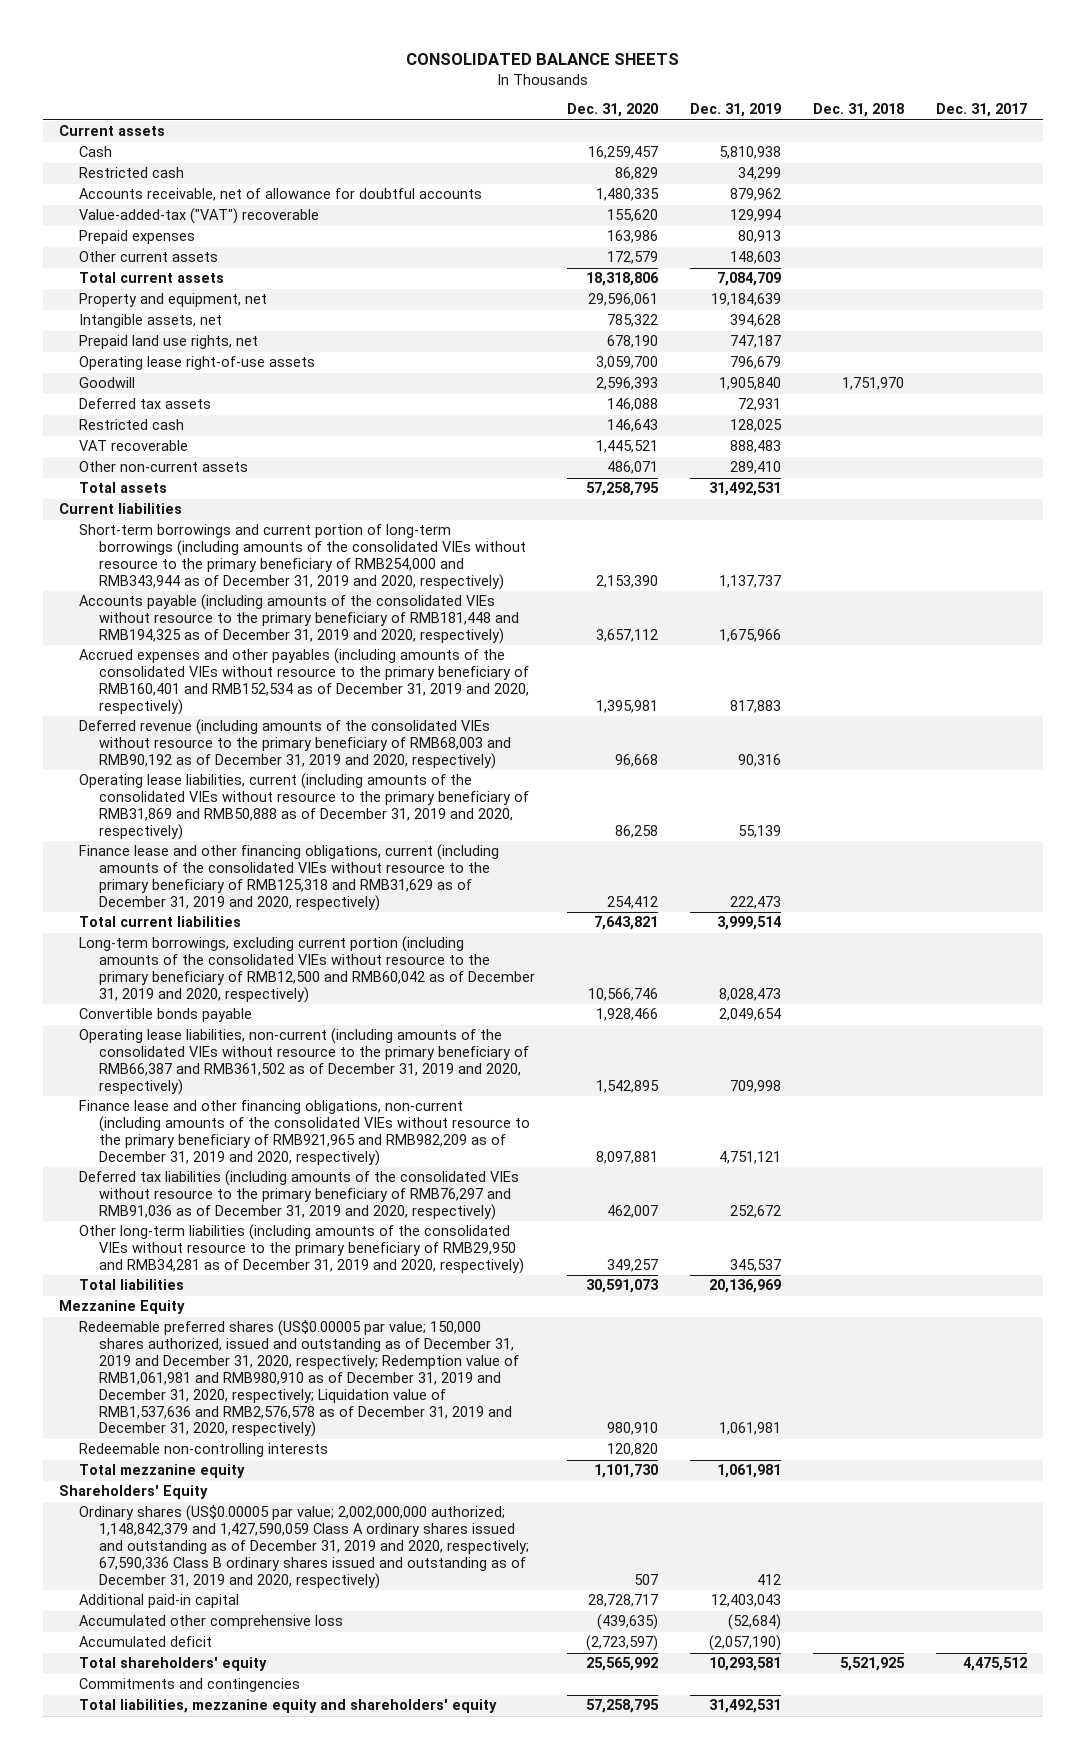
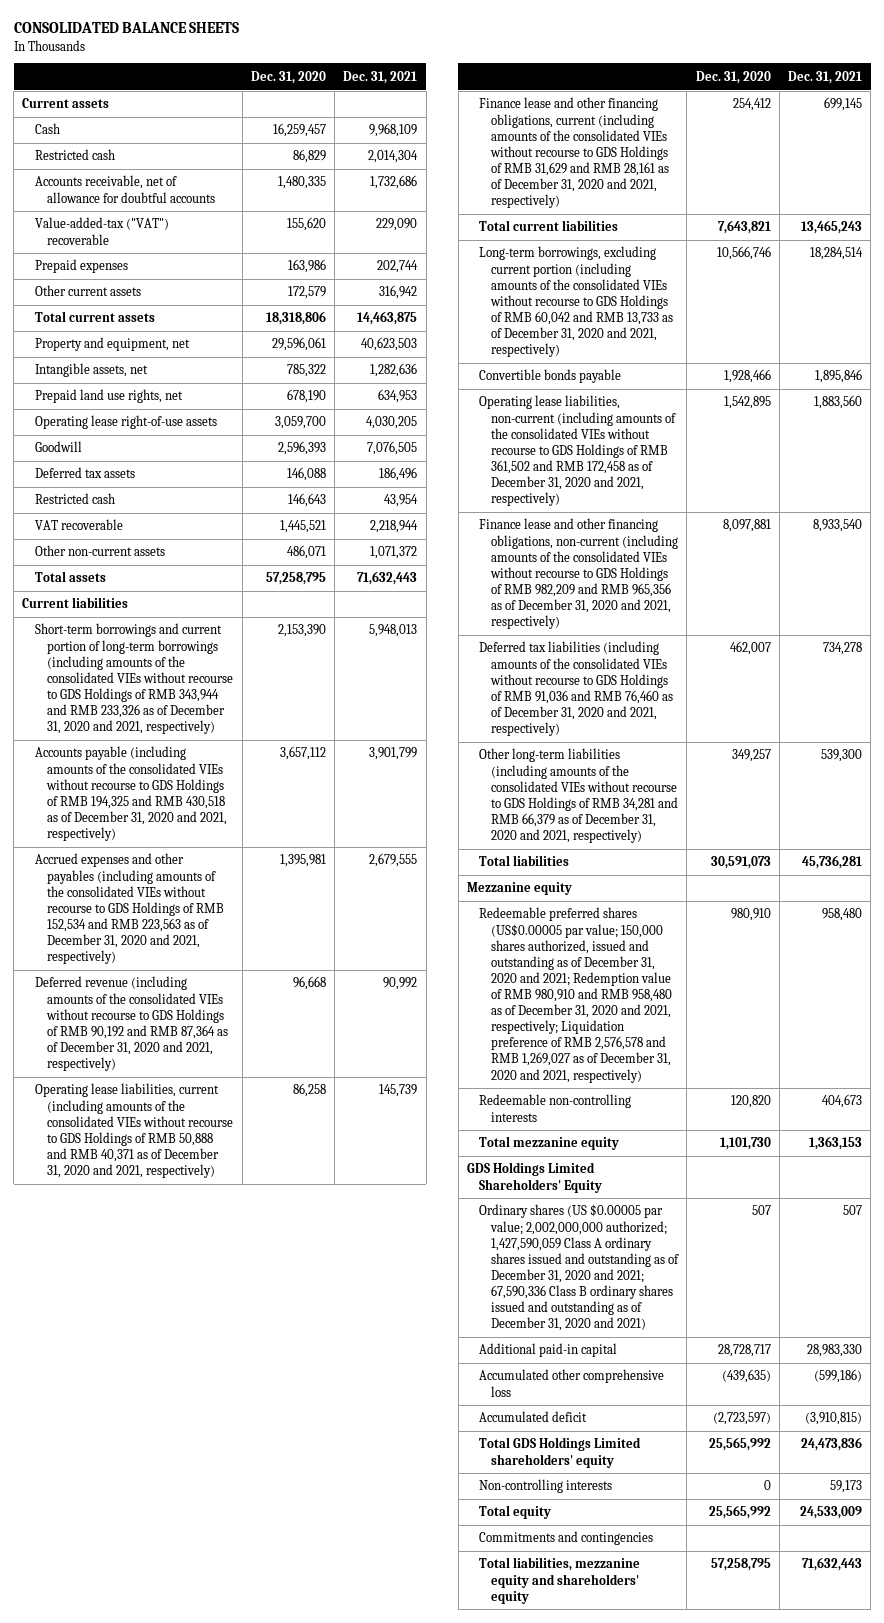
- | Dec. 31, 2020 | Dec. 31, 2019 | Dec. 31, 2018 | Dec. 31, 2017
+ | Dec. 31, 2020 | Dec. 31, 2021
- Short-term borrowings and current portion of long-term borrowings (including amounts of the consolidated VIEs without resource to the primary beneficiary of RMB254,000 and RMB343,944 as of December 31, 2019 and 2020, respectively) | 2,153,390 | 1,137,737 | |
- Accounts payable (including amounts of the consolidated VIEs without resource to the primary beneficiary of RMB181,448 and RMB194,325 as of December 31, 2019 and 2020, respectively) | 3,657,112 | 1,675,966 | |
- Accrued expenses and other payables (including amounts of the consolidated VIEs without resource to the primary beneficiary of RMB160,401 and RMB152,534 as of December 31, 2019 and 2020, respectively) | 1,395,981 | 817,883 | |
- Deferred revenue (including amounts of the consolidated VIEs without resource to the primary beneficiary of RMB68,003 and RMB90,192 as of December 31, 2019 and 2020, respectively) | 96,668 | 90,316 | |
- Operating lease liabilities, current (including amounts of the consolidated VIEs without resource to the primary beneficiary of RMB31,869 and RMB50,888 as of December 31, 2019 and 2020, respectively) | 86,258 | 55,139 | |
- Finance lease and other financing obligations, current (including amounts of the consolidated VIEs without resource to the primary beneficiary of RMB125,318 and RMB31,629 as of December 31, 2019 and 2020, respectively) | 254,412 | 222,473 | |
+ Short-term borrowings and current portion of long-term borrowings (including amounts of the consolidated VIEs without recourse to GDS Holdings of RMB 343,944 and RMB 233,326 as of December 31, 2020 and 2021, respectively) | 2,153,390 | 5,948,013
+ Accounts payable (including amounts of the consolidated VIEs without recourse to GDS Holdings of RMB 194,325 and RMB 430,518 as of December 31, 2020 and 2021, respectively) | 3,657,112 | 3,901,799
+ Accrued expenses and other payables (including amounts of the consolidated VIEs without recourse to GDS Holdings of RMB 152,534 and RMB 223,563 as of December 31, 2020 and 2021, respectively) | 1,395,981 | 2,679,555
+ Deferred revenue (including amounts of the consolidated VIEs without recourse to GDS Holdings of RMB 90,192 and RMB 87,364 as of December 31, 2020 and 2021, respectively) | 96,668 | 90,992
+ Operating lease liabilities, current (including amounts of the consolidated VIEs without recourse to GDS Holdings of RMB 50,888 and RMB 40,371 as of December 31, 2020 and 2021, respectively) | 86,258 | 145,739
+ Finance lease and other financing obligations, current (including amounts of the consolidated VIEs without recourse to GDS Holdings of RMB 31,629 and RMB 28,161 as of December 31, 2020 and 2021, respectively) | 254,412 | 699,145
- Long-term borrowings, excluding current portion (including amounts of the consolidated VIEs without resource to the primary beneficiary of RMB12,500 and RMB60,042 as of December 31, 2019 and 2020, respectively) | 10,566,746 | 8,028,473 | |
+ Long-term borrowings, excluding current portion (including amounts of the consolidated VIEs without recourse to GDS Holdings of RMB 60,042 and RMB 13,733 as of December 31, 2020 and 2021, respectively) | 10,566,746 | 18,284,514
- Operating lease liabilities, non-current (including amounts of the consolidated VIEs without resource to the primary beneficiary of RMB66,387 and RMB361,502 as of December 31, 2019 and 2020, respectively) | 1,542,895 | 709,998 | |
- Finance lease and other financing obligations, non-current (including amounts of the consolidated VIEs without resource to the primary beneficiary of RMB921,965 and RMB982,209 as of December 31, 2019 and 2020, respectively) | 8,097,881 | 4,751,121 | |
- Deferred tax liabilities (including amounts of the consolidated VIEs without resource to the primary beneficiary of RMB76,297 and RMB91,036 as of December 31, 2019 and 2020, respectively) | 462,007 | 252,672 | |
- Other long-term liabilities (including amounts of the consolidated VIEs without resource to the primary beneficiary of RMB29,950 and RMB34,281 as of December 31, 2019 and 2020, respectively) | 349,257 | 345,537 | |
+ Operating lease liabilities, non-current (including amounts of the consolidated VIEs without recourse to GDS Holdings of RMB 361,502 and RMB 172,458 as of December 31, 2020 and 2021, respectively) | 1,542,895 | 1,883,560
+ Finance lease and other financing obligations, non-current (including amounts of the consolidated VIEs without recourse to GDS Holdings of RMB 982,209 and RMB 965,356 as of December 31, 2020 and 2021, respectively) | 8,097,881 | 8,933,540
+ Deferred tax liabilities (including amounts of the consolidated VIEs without recourse to GDS Holdings of RMB 91,036 and RMB 76,460 as of December 31, 2020 and 2021, respectively) | 462,007 | 734,278
+ Other long-term liabilities (including amounts of the consolidated VIEs without recourse to GDS Holdings of RMB 34,281 and RMB 66,379 as of December 31, 2020 and 2021, respectively) | 349,257 | 539,300
- Mezzanine Equity
- Redeemable preferred shares (US$0.00005 par value; 150,000 shares authorized, issued and outstanding as of December 31, 2019 and December 31, 2020, respectively; Redemption value of RMB1,061,981 and RMB980,910 as of December 31, 2019 and December 31, 2020, respectively; Liquidation value of RMB1,537,636 and RMB2,576,578 as of December 31, 2019 and December 31, 2020, respectively) | 980,910 | 1,061,981 | |
+ Mezzanine equity
+ Redeemable preferred shares (US$0.00005 par value; 150,000 shares authorized, issued and outstanding as of December 31, 2020 and 2021; Redemption value of RMB 980,910 and RMB 958,480 as of December 31, 2020 and 2021, respectively; Liquidation preference of RMB 2,576,578 and RMB 1,269,027 as of December 31, 2020 and 2021, respectively) | 980,910 | 958,480
- Shareholders' Equity
- Ordinary shares (US$0.00005 par value; 2,002,000,000 authorized; 1,148,842,379 and 1,427,590,059 Class A ordinary shares issued and outstanding as of December 31, 2019 and 2020, respectively; 67,590,336 Class B ordinary shares issued and outstanding as of December 31, 2019 and 2020, respectively) | 507 | 412 | |
+ GDS Holdings Limited Shareholders' Equity
+ Ordinary shares (US $0.00005 par value; 2,002,000,000 authorized; 1,427,590,059 Class A ordinary shares issued and outstanding as of December 31, 2020 and 2021; 67,590,336 Class B ordinary shares issued and outstanding as of December 31, 2020 and 2021) | 507 | 507
- Total shareholders' equity | 25,565,992 | 10,293,581 | 5,521,925 | 4,475,512
+ Total GDS Holdings Limited shareholders' equity | 25,565,992 | 24,473,836
+ Non-controlling interests | 0 | 59,173
+ Total equity | 25,565,992 | 24,533,009

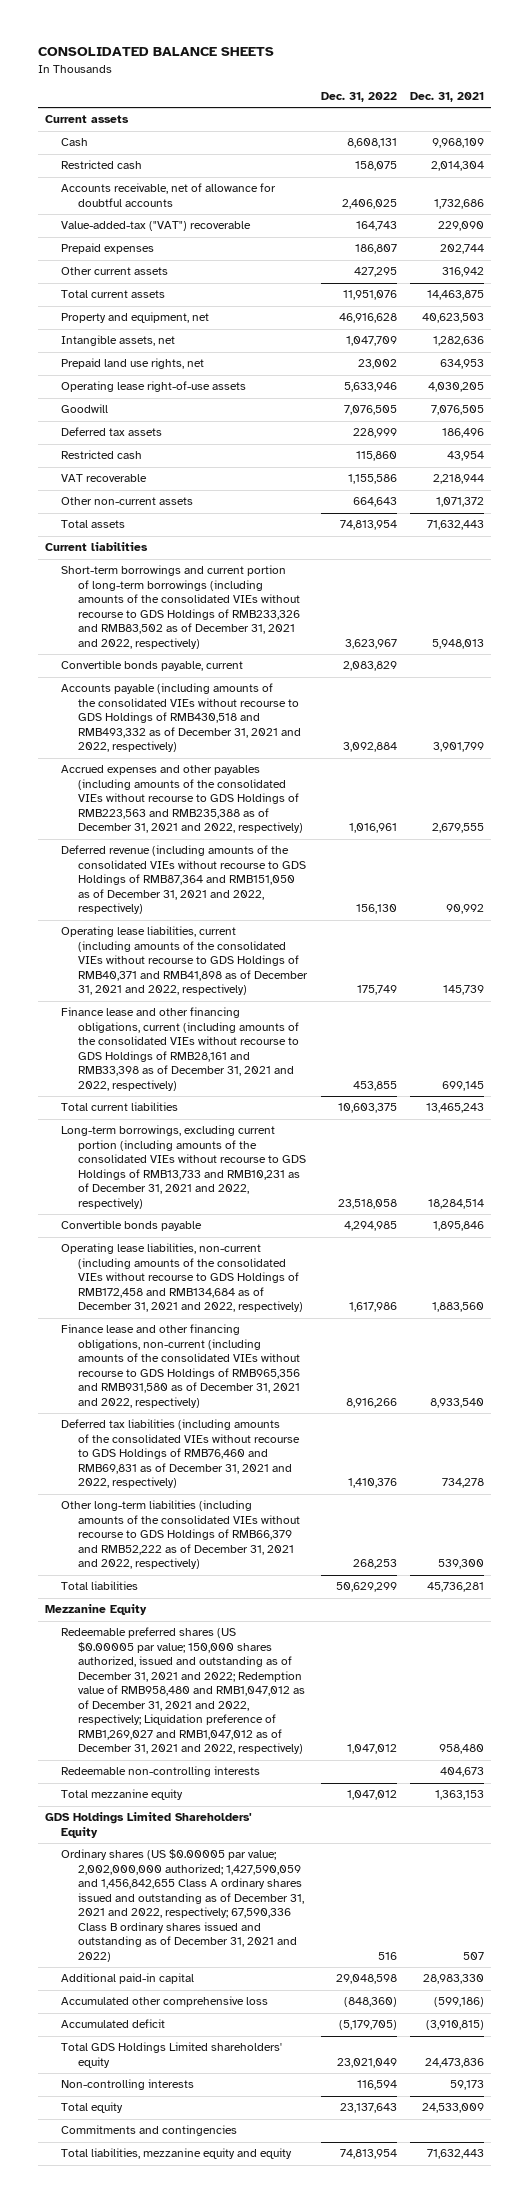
- | Dec. 31, 2020 | Dec. 31, 2021
+ | Dec. 31, 2022 | Dec. 31, 2021
- Short-term borrowings and current portion of long-term borrowings (including amounts of the consolidated VIEs without recourse to GDS Holdings of RMB 343,944 and RMB 233,326 as of December 31, 2020 and 2021, respectively) | 2,153,390 | 5,948,013
- Accounts payable (including amounts of the consolidated VIEs without recourse to GDS Holdings of RMB 194,325 and RMB 430,518 as of December 31, 2020 and 2021, respectively) | 3,657,112 | 3,901,799
- Accrued expenses and other payables (including amounts of the consolidated VIEs without recourse to GDS Holdings of RMB 152,534 and RMB 223,563 as of December 31, 2020 and 2021, respectively) | 1,395,981 | 2,679,555
- Deferred revenue (including amounts of the consolidated VIEs without recourse to GDS Holdings of RMB 90,192 and RMB 87,364 as of December 31, 2020 and 2021, respectively) | 96,668 | 90,992
- Operating lease liabilities, current (including amounts of the consolidated VIEs without recourse to GDS Holdings of RMB 50,888 and RMB 40,371 as of December 31, 2020 and 2021, respectively) | 86,258 | 145,739
- Finance lease and other financing obligations, current (including amounts of the consolidated VIEs without recourse to GDS Holdings of RMB 31,629 and RMB 28,161 as of December 31, 2020 and 2021, respectively) | 254,412 | 699,145
+ Short-term borrowings and current portion of long-term borrowings (including amounts of the consolidated VIEs without recourse to GDS Holdings of RMB233,326 and RMB83,502 as of December 31, 2021 and 2022, respectively) | 3,623,967 | 5,948,013
+ Convertible bonds payable, current | 2,083,829 |
+ Accounts payable (including amounts of the consolidated VIEs without recourse to GDS Holdings of RMB430,518 and RMB493,332 as of December 31, 2021 and 2022, respectively) | 3,092,884 | 3,901,799
+ Accrued expenses and other payables (including amounts of the consolidated VIEs without recourse to GDS Holdings of RMB223,563 and RMB235,388 as of December 31, 2021 and 2022, respectively) | 1,016,961 | 2,679,555
+ Deferred revenue (including amounts of the consolidated VIEs without recourse to GDS Holdings of RMB87,364 and RMB151,050 as of December 31, 2021 and 2022, respectively) | 156,130 | 90,992
+ Operating lease liabilities, current (including amounts of the consolidated VIEs without recourse to GDS Holdings of RMB40,371 and RMB41,898 as of December 31, 2021 and 2022, respectively) | 175,749 | 145,739
+ Finance lease and other financing obligations, current (including amounts of the consolidated VIEs without recourse to GDS Holdings of RMB28,161 and RMB33,398 as of December 31, 2021 and 2022, respectively) | 453,855 | 699,145
- Long-term borrowings, excluding current portion (including amounts of the consolidated VIEs without recourse to GDS Holdings of RMB 60,042 and RMB 13,733 as of December 31, 2020 and 2021, respectively) | 10,566,746 | 18,284,514
+ Long-term borrowings, excluding current portion (including amounts of the consolidated VIEs without recourse to GDS Holdings of RMB13,733 and RMB10,231 as of December 31, 2021 and 2022, respectively) | 23,518,058 | 18,284,514
- Operating lease liabilities, non-current (including amounts of the consolidated VIEs without recourse to GDS Holdings of RMB 361,502 and RMB 172,458 as of December 31, 2020 and 2021, respectively) | 1,542,895 | 1,883,560
- Finance lease and other financing obligations, non-current (including amounts of the consolidated VIEs without recourse to GDS Holdings of RMB 982,209 and RMB 965,356 as of December 31, 2020 and 2021, respectively) | 8,097,881 | 8,933,540
- Deferred tax liabilities (including amounts of the consolidated VIEs without recourse to GDS Holdings of RMB 91,036 and RMB 76,460 as of December 31, 2020 and 2021, respectively) | 462,007 | 734,278
- Other long-term liabilities (including amounts of the consolidated VIEs without recourse to GDS Holdings of RMB 34,281 and RMB 66,379 as of December 31, 2020 and 2021, respectively) | 349,257 | 539,300
+ Operating lease liabilities, non-current (including amounts of the consolidated VIEs without recourse to GDS Holdings of RMB172,458 and RMB134,684 as of December 31, 2021 and 2022, respectively) | 1,617,986 | 1,883,560
+ Finance lease and other financing obligations, non-current (including amounts of the consolidated VIEs without recourse to GDS Holdings of RMB965,356 and RMB931,580 as of December 31, 2021 and 2022, respectively) | 8,916,266 | 8,933,540
+ Deferred tax liabilities (including amounts of the consolidated VIEs without recourse to GDS Holdings of RMB76,460 and RMB69,831 as of December 31, 2021 and 2022, respectively) | 1,410,376 | 734,278
+ Other long-term liabilities (including amounts of the consolidated VIEs without recourse to GDS Holdings of RMB66,379 and RMB52,222 as of December 31, 2021 and 2022, respectively) | 268,253 | 539,300
- Mezzanine equity
- Redeemable preferred shares (US$0.00005 par value; 150,000 shares authorized, issued and outstanding as of December 31, 2020 and 2021; Redemption value of RMB 980,910 and RMB 958,480 as of December 31, 2020 and 2021, respectively; Liquidation preference of RMB 2,576,578 and RMB 1,269,027 as of December 31, 2020 and 2021, respectively) | 980,910 | 958,480
+ Mezzanine Equity
+ Redeemable preferred shares (US $0.00005 par value; 150,000 shares authorized, issued and outstanding as of December 31, 2021 and 2022; Redemption value of RMB958,480 and RMB1,047,012 as of December 31, 2021 and 2022, respectively; Liquidation preference of RMB1,269,027 and RMB1,047,012 as of December 31, 2021 and 2022, respectively) | 1,047,012 | 958,480
- Ordinary shares (US $0.00005 par value; 2,002,000,000 authorized; 1,427,590,059 Class A ordinary shares issued and outstanding as of December 31, 2020 and 2021; 67,590,336 Class B ordinary shares issued and outstanding as of December 31, 2020 and 2021) | 507 | 507
+ Ordinary shares (US $0.00005 par value; 2,002,000,000 authorized; 1,427,590,059 and 1,456,842,655 Class A ordinary shares issued and outstanding as of December 31, 2021 and 2022, respectively; 67,590,336 Class B ordinary shares issued and outstanding as of December 31, 2021 and 2022) | 516 | 507
- Total liabilities, mezzanine equity and shareholders' equity | 57,258,795 | 71,632,443
+ Total liabilities, mezzanine equity and equity | 74,813,954 | 71,632,443

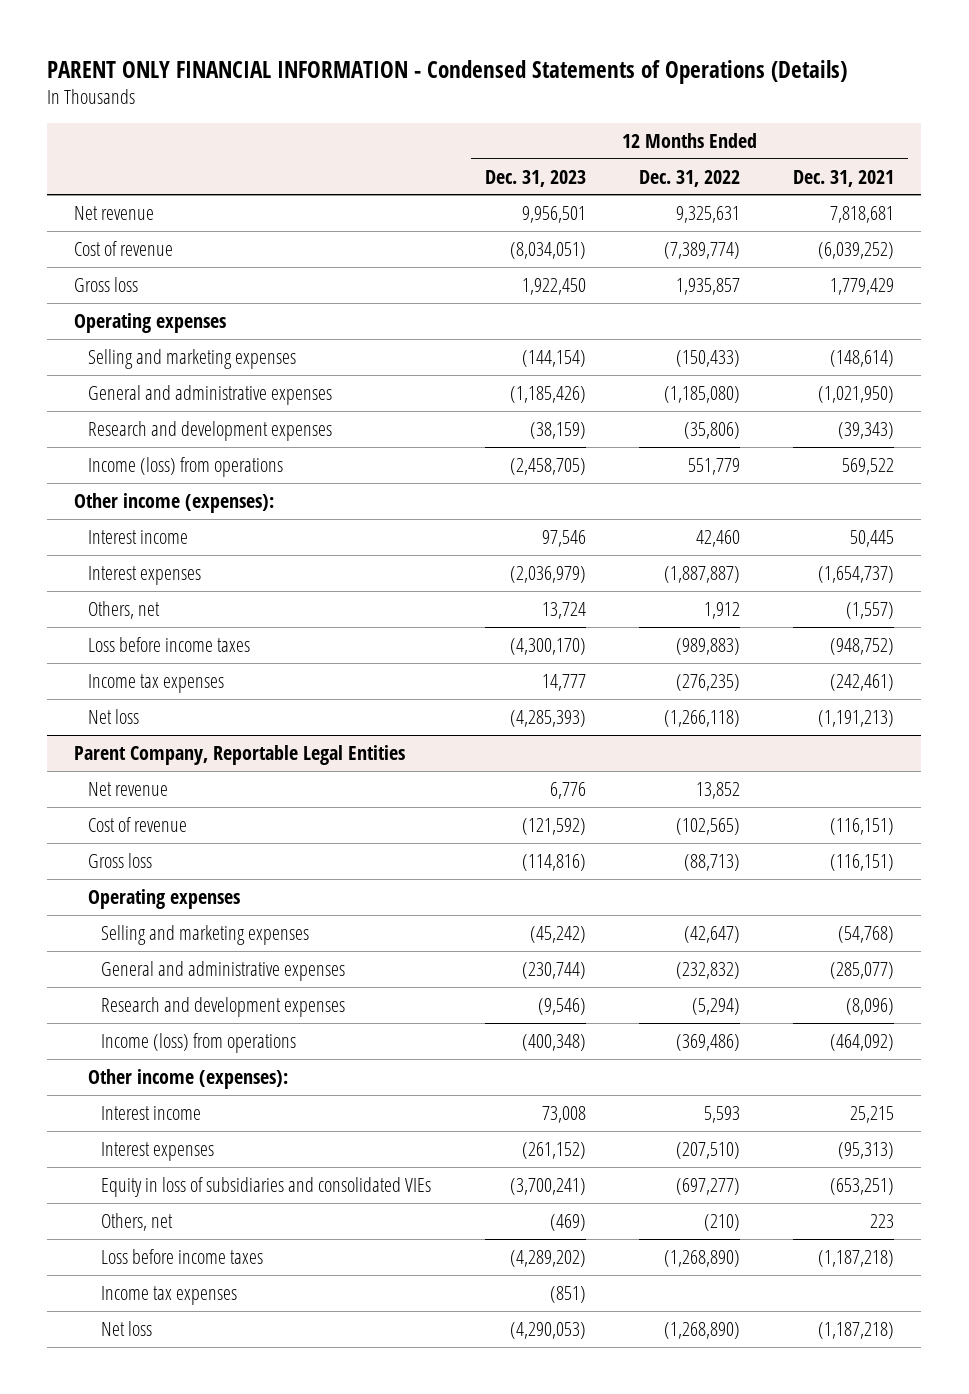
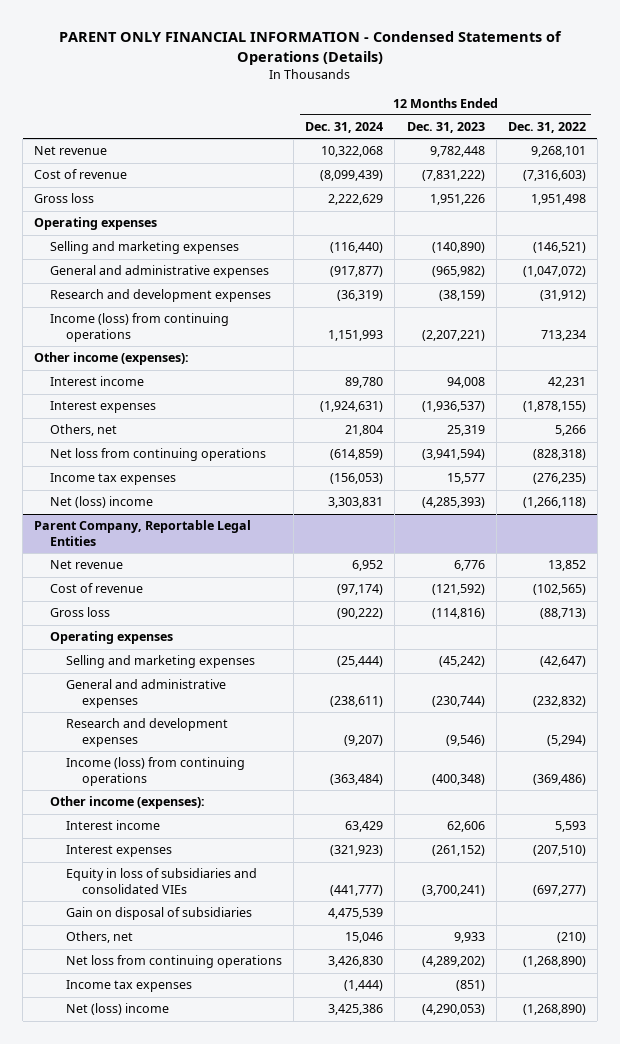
- | 12 Months Ended Dec. 31, 2023 | 12 Months Ended Dec. 31, 2022 | 12 Months Ended Dec. 31, 2021
+ | 12 Months Ended Dec. 31, 2024 | 12 Months Ended Dec. 31, 2023 | 12 Months Ended Dec. 31, 2022
- Net revenue | 9,956,501 | 9,325,631 | 7,818,681
- Cost of revenue | (8,034,051) | (7,389,774) | (6,039,252)
- Gross loss | 1,922,450 | 1,935,857 | 1,779,429
+ Net revenue | 10,322,068 | 9,782,448 | 9,268,101
+ Cost of revenue | (8,099,439) | (7,831,222) | (7,316,603)
+ Gross loss | 2,222,629 | 1,951,226 | 1,951,498
- Selling and marketing expenses | (144,154) | (150,433) | (148,614)
- General and administrative expenses | (1,185,426) | (1,185,080) | (1,021,950)
- Research and development expenses | (38,159) | (35,806) | (39,343)
- Income (loss) from operations | (2,458,705) | 551,779 | 569,522
+ Selling and marketing expenses | (116,440) | (140,890) | (146,521)
+ General and administrative expenses | (917,877) | (965,982) | (1,047,072)
+ Research and development expenses | (36,319) | (38,159) | (31,912)
+ Income (loss) from continuing operations | 1,151,993 | (2,207,221) | 713,234
- Interest income | 97,546 | 42,460 | 50,445
- Interest expenses | (2,036,979) | (1,887,887) | (1,654,737)
- Others, net | 13,724 | 1,912 | (1,557)
- Loss before income taxes | (4,300,170) | (989,883) | (948,752)
- Income tax expenses | 14,777 | (276,235) | (242,461)
- Net loss | (4,285,393) | (1,266,118) | (1,191,213)
+ Interest income | 89,780 | 94,008 | 42,231
+ Interest expenses | (1,924,631) | (1,936,537) | (1,878,155)
+ Others, net | 21,804 | 25,319 | 5,266
+ Net loss from continuing operations | (614,859) | (3,941,594) | (828,318)
+ Income tax expenses | (156,053) | 15,577 | (276,235)
+ Net (loss) income | 3,303,831 | (4,285,393) | (1,266,118)
@ Parent Company, Reportable Legal Entities
- Income (loss) from operations | (400,348) | (369,486) | (464,092)
+ Income (loss) from continuing operations | (363,484) | (400,348) | (369,486)
- Interest income | 73,008 | 5,593 | 25,215
+ Interest income | 63,429 | 62,606 | 5,593
- Others, net | (469) | (210) | 223
- Loss before income taxes | (4,289,202) | (1,268,890) | (1,187,218)
+ Gain on disposal of subsidiaries | 4,475,539 | |
+ Others, net | 15,046 | 9,933 | (210)
+ Net loss from continuing operations | 3,426,830 | (4,289,202) | (1,268,890)
- Net loss | (4,290,053) | (1,268,890) | (1,187,218)
+ Net (loss) income | 3,425,386 | (4,290,053) | (1,268,890)

